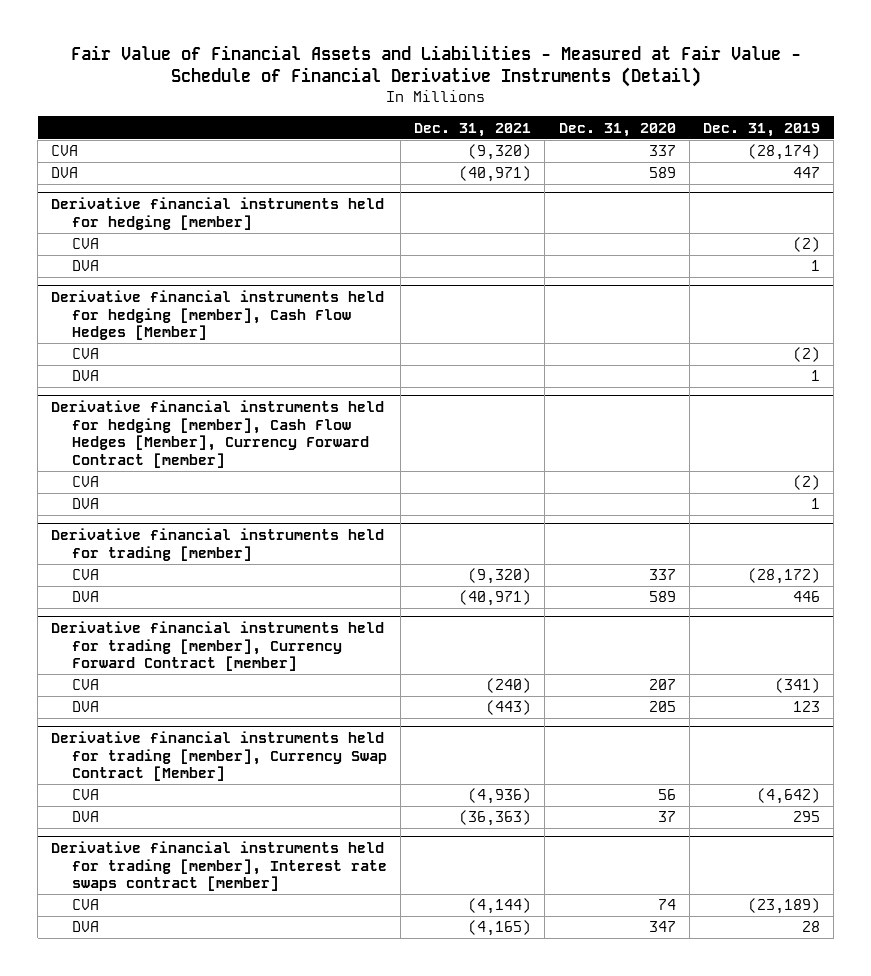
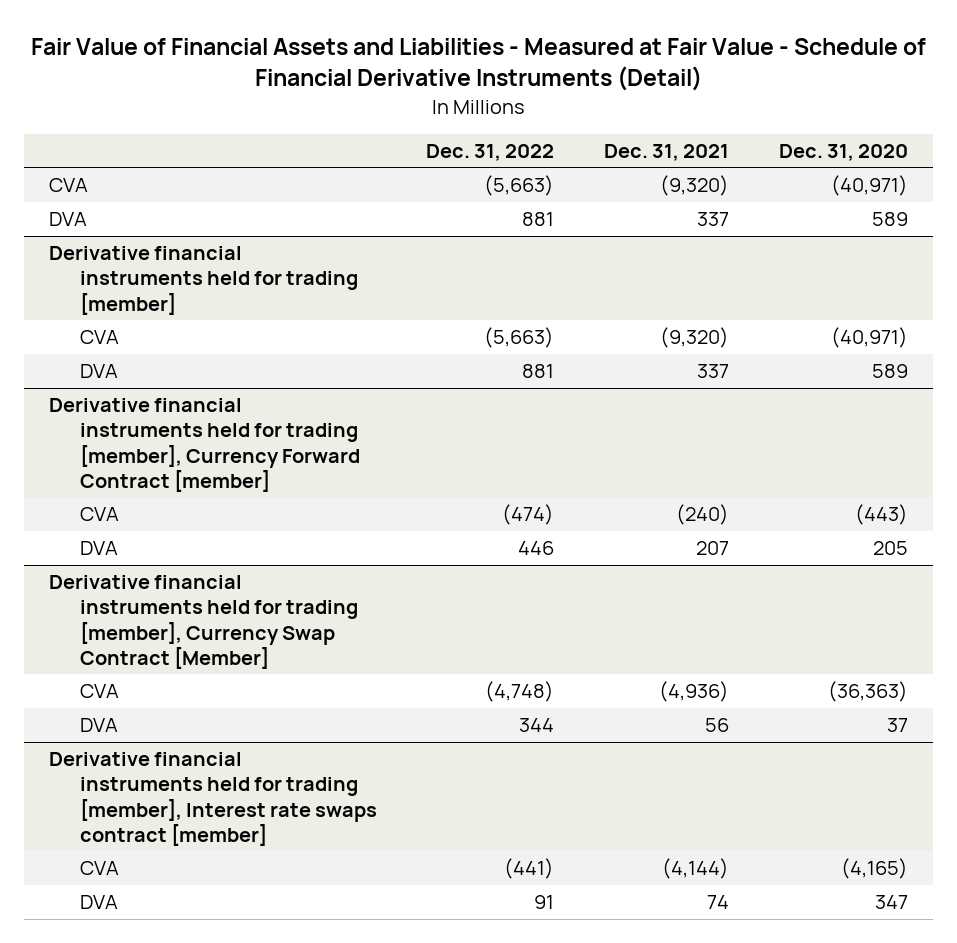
- | Dec. 31, 2021 | Dec. 31, 2020 | Dec. 31, 2019
+ | Dec. 31, 2022 | Dec. 31, 2021 | Dec. 31, 2020
- CVA | (9,320) | 337 | (28,174)
- DVA | (40,971) | 589 | 447
- Derivative financial instruments held for hedging [member]
- CVA | | | (2)
- DVA | | | 1
- Derivative financial instruments held for hedging [member], Cash Flow Hedges [Member]
- CVA | | | (2)
- DVA | | | 1
- Derivative financial instruments held for hedging [member], Cash Flow Hedges [Member], Currency Forward Contract [member]
- CVA | | | (2)
- DVA | | | 1
+ CVA | (5,663) | (9,320) | (40,971)
+ DVA | 881 | 337 | 589
@ Derivative financial instruments held for trading [member]
- CVA | (9,320) | 337 | (28,172)
- DVA | (40,971) | 589 | 446
+ CVA | (5,663) | (9,320) | (40,971)
+ DVA | 881 | 337 | 589
@ Derivative financial instruments held for trading [member], Currency Forward Contract [member]
- CVA | (240) | 207 | (341)
- DVA | (443) | 205 | 123
+ CVA | (474) | (240) | (443)
+ DVA | 446 | 207 | 205
@ Derivative financial instruments held for trading [member], Currency Swap Contract [Member]
- CVA | (4,936) | 56 | (4,642)
- DVA | (36,363) | 37 | 295
+ CVA | (4,748) | (4,936) | (36,363)
+ DVA | 344 | 56 | 37
@ Derivative financial instruments held for trading [member], Interest rate swaps contract [member]
- CVA | (4,144) | 74 | (23,189)
- DVA | (4,165) | 347 | 28
+ CVA | (441) | (4,144) | (4,165)
+ DVA | 91 | 74 | 347

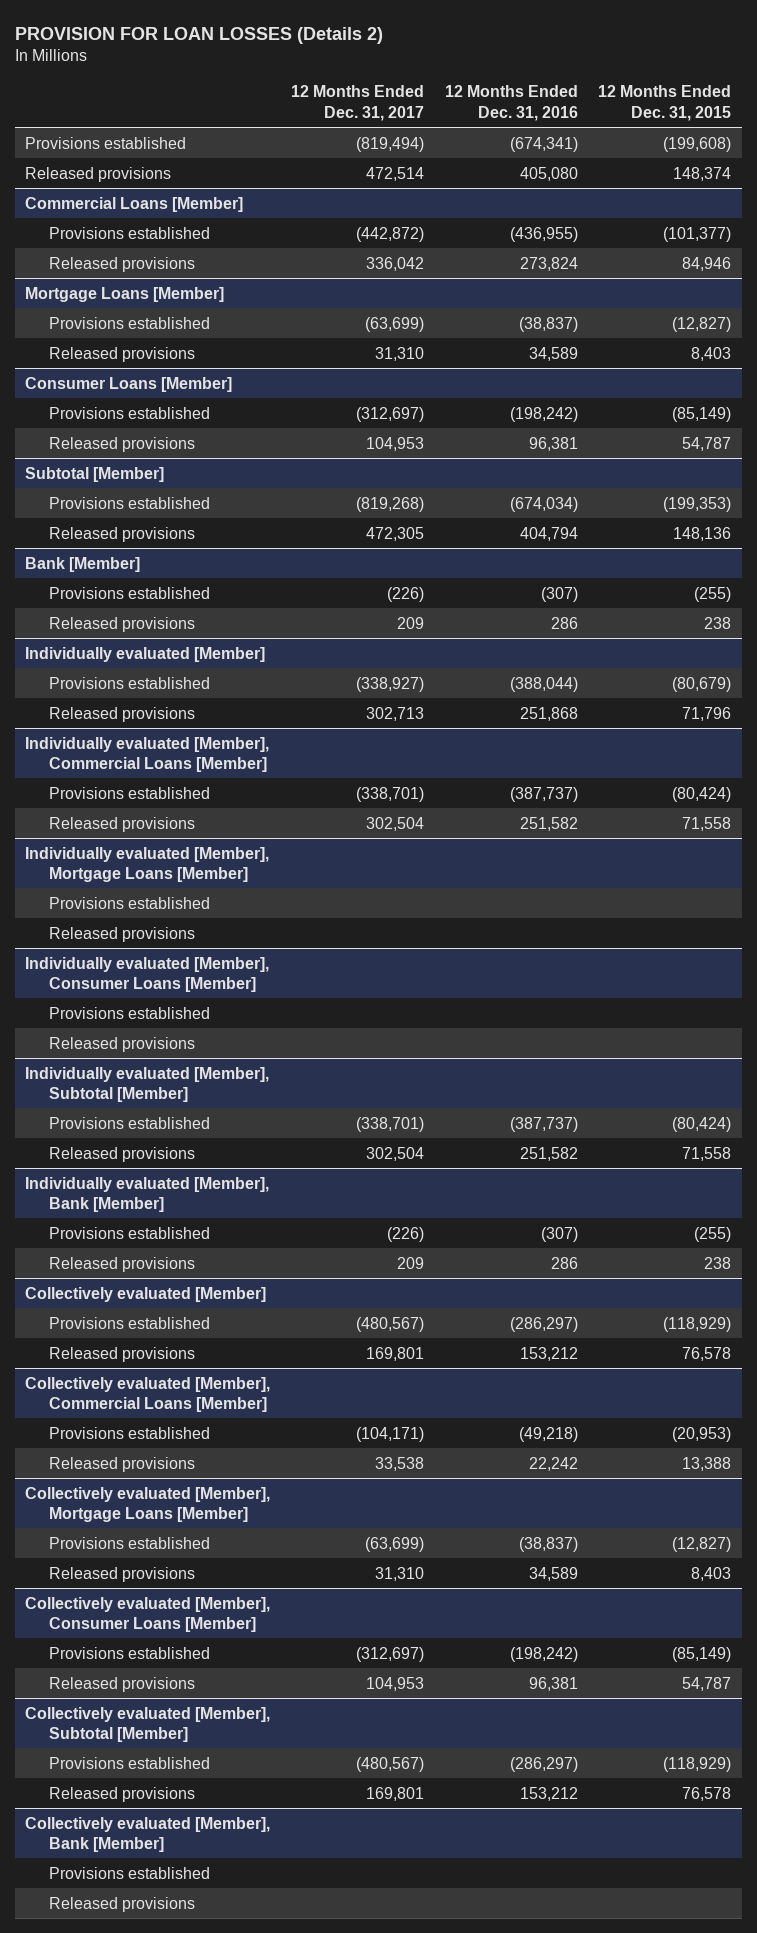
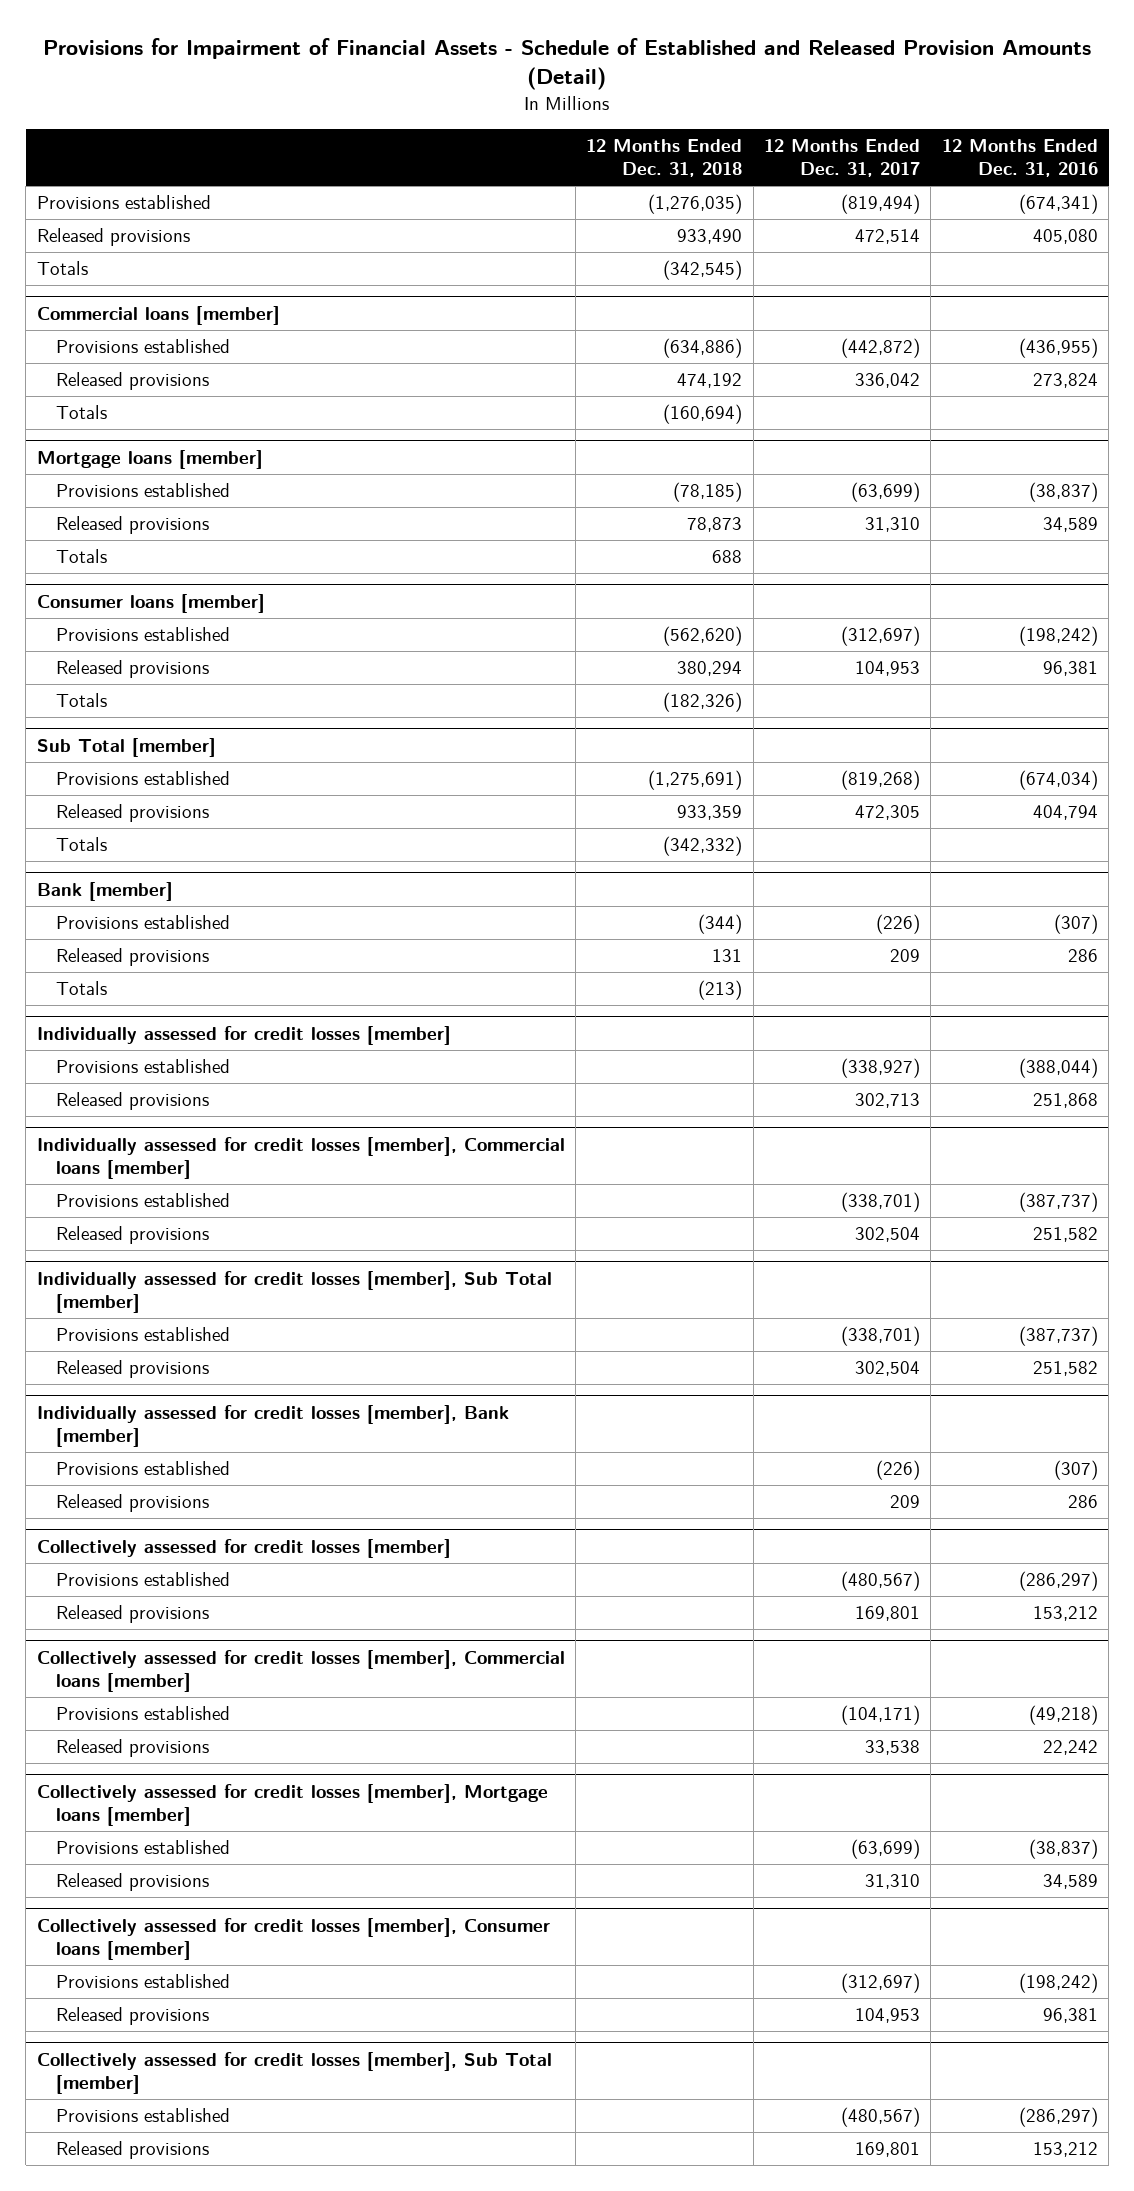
- PROVISION FOR LOAN LOSSES (Details 2)
+ Provisions for Impairment of Financial Assets - Schedule of Established and Released Provision Amounts (Detail)
- | 12 Months Ended Dec. 31, 2017 | 12 Months Ended Dec. 31, 2016 | 12 Months Ended Dec. 31, 2015
+ | 12 Months Ended Dec. 31, 2018 | 12 Months Ended Dec. 31, 2017 | 12 Months Ended Dec. 31, 2016
- Commercial Loans [Member]
+ Totals | (342,545) | |
+ Commercial loans [member]
- Mortgage Loans [Member]
+ Totals | (160,694) | |
+ Mortgage loans [member]
- Consumer Loans [Member]
+ Totals | 688 | |
+ Consumer loans [member]
- Subtotal [Member]
+ Totals | (182,326) | |
+ Sub Total [member]
- Bank [Member]
+ Totals | (342,332) | |
+ Bank [member]
- Individually evaluated [Member]
+ Totals | (213) | |
+ Individually assessed for credit losses [member]
- Individually evaluated [Member], Commercial Loans [Member]
+ Individually assessed for credit losses [member], Commercial loans [member]
- Individually evaluated [Member], Mortgage Loans [Member]
- Provisions established
- Released provisions
- Individually evaluated [Member], Consumer Loans [Member]
- Provisions established
- Released provisions
- Individually evaluated [Member], Subtotal [Member]
+ Individually assessed for credit losses [member], Sub Total [member]
- Individually evaluated [Member], Bank [Member]
+ Individually assessed for credit losses [member], Bank [member]
- Collectively evaluated [Member]
+ Collectively assessed for credit losses [member]
- Collectively evaluated [Member], Commercial Loans [Member]
+ Collectively assessed for credit losses [member], Commercial loans [member]
- Collectively evaluated [Member], Mortgage Loans [Member]
+ Collectively assessed for credit losses [member], Mortgage loans [member]
- Collectively evaluated [Member], Consumer Loans [Member]
+ Collectively assessed for credit losses [member], Consumer loans [member]
- Collectively evaluated [Member], Subtotal [Member]
+ Collectively assessed for credit losses [member], Sub Total [member]
- Collectively evaluated [Member], Bank [Member]
- Provisions established
- Released provisions

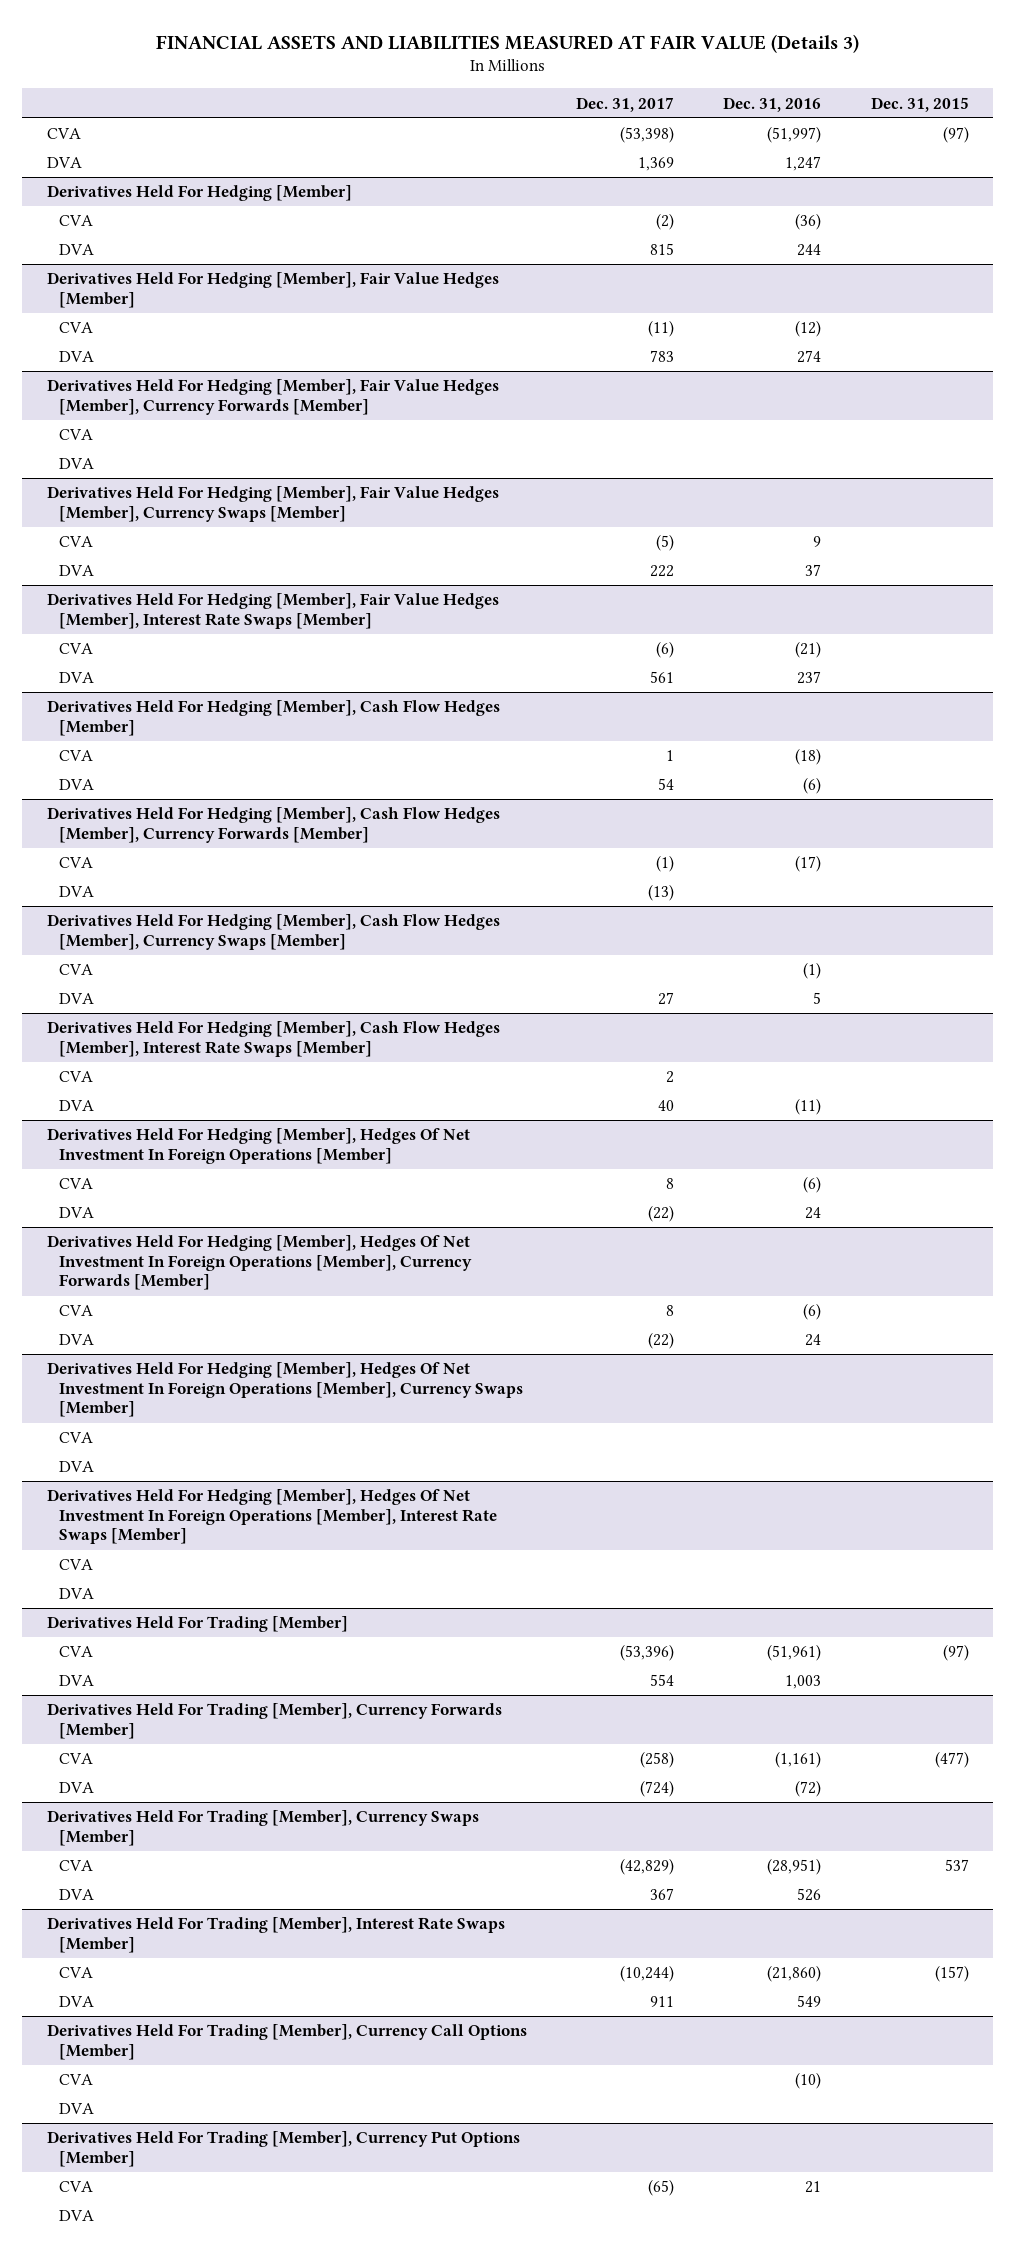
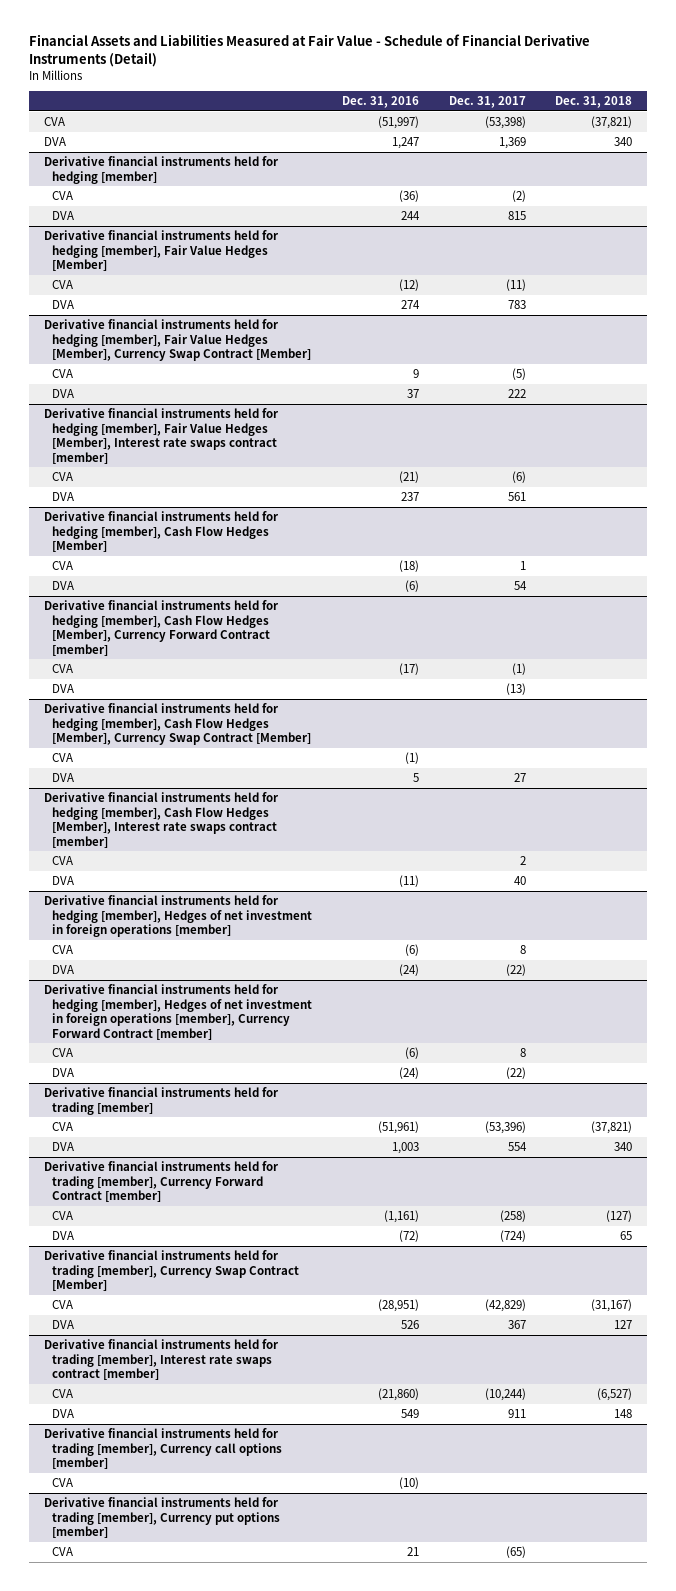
- FINANCIAL ASSETS AND LIABILITIES MEASURED AT FAIR VALUE (Details 3)
+ Financial Assets and Liabilities Measured at Fair Value - Schedule of Financial Derivative Instruments (Detail)
- | Dec. 31, 2017 | Dec. 31, 2016 | Dec. 31, 2015
+ | Dec. 31, 2016 | Dec. 31, 2017 | Dec. 31, 2018
- Derivatives Held For Hedging [Member]
+ Derivative financial instruments held for hedging [member]
- Derivatives Held For Hedging [Member], Fair Value Hedges [Member]
+ Derivative financial instruments held for hedging [member], Fair Value Hedges [Member]
- Derivatives Held For Hedging [Member], Fair Value Hedges [Member], Currency Forwards [Member]
- CVA
- DVA
- Derivatives Held For Hedging [Member], Fair Value Hedges [Member], Currency Swaps [Member]
+ Derivative financial instruments held for hedging [member], Fair Value Hedges [Member], Currency Swap Contract [Member]
- Derivatives Held For Hedging [Member], Fair Value Hedges [Member], Interest Rate Swaps [Member]
+ Derivative financial instruments held for hedging [member], Fair Value Hedges [Member], Interest rate swaps contract [member]
- Derivatives Held For Hedging [Member], Cash Flow Hedges [Member]
+ Derivative financial instruments held for hedging [member], Cash Flow Hedges [Member]
- Derivatives Held For Hedging [Member], Cash Flow Hedges [Member], Currency Forwards [Member]
+ Derivative financial instruments held for hedging [member], Cash Flow Hedges [Member], Currency Forward Contract [member]
- Derivatives Held For Hedging [Member], Cash Flow Hedges [Member], Currency Swaps [Member]
+ Derivative financial instruments held for hedging [member], Cash Flow Hedges [Member], Currency Swap Contract [Member]
- Derivatives Held For Hedging [Member], Cash Flow Hedges [Member], Interest Rate Swaps [Member]
+ Derivative financial instruments held for hedging [member], Cash Flow Hedges [Member], Interest rate swaps contract [member]
- Derivatives Held For Hedging [Member], Hedges Of Net Investment In Foreign Operations [Member]
+ Derivative financial instruments held for hedging [member], Hedges of net investment in foreign operations [member]
- DVA | (22) | 24 |
- Derivatives Held For Hedging [Member], Hedges Of Net Investment In Foreign Operations [Member], Currency Forwards [Member]
+ DVA | (24) | (22) |
+ Derivative financial instruments held for hedging [member], Hedges of net investment in foreign operations [member], Currency Forward Contract [member]
- DVA | (22) | 24 |
- Derivatives Held For Hedging [Member], Hedges Of Net Investment In Foreign Operations [Member], Currency Swaps [Member]
- CVA
- DVA
- Derivatives Held For Hedging [Member], Hedges Of Net Investment In Foreign Operations [Member], Interest Rate Swaps [Member]
- CVA
- DVA
- Derivatives Held For Trading [Member]
+ DVA | (24) | (22) |
+ Derivative financial instruments held for trading [member]
- Derivatives Held For Trading [Member], Currency Forwards [Member]
+ Derivative financial instruments held for trading [member], Currency Forward Contract [member]
- Derivatives Held For Trading [Member], Currency Swaps [Member]
+ Derivative financial instruments held for trading [member], Currency Swap Contract [Member]
- Derivatives Held For Trading [Member], Interest Rate Swaps [Member]
+ Derivative financial instruments held for trading [member], Interest rate swaps contract [member]
- Derivatives Held For Trading [Member], Currency Call Options [Member]
+ Derivative financial instruments held for trading [member], Currency call options [member]
- DVA
- Derivatives Held For Trading [Member], Currency Put Options [Member]
+ Derivative financial instruments held for trading [member], Currency put options [member]
- DVA

